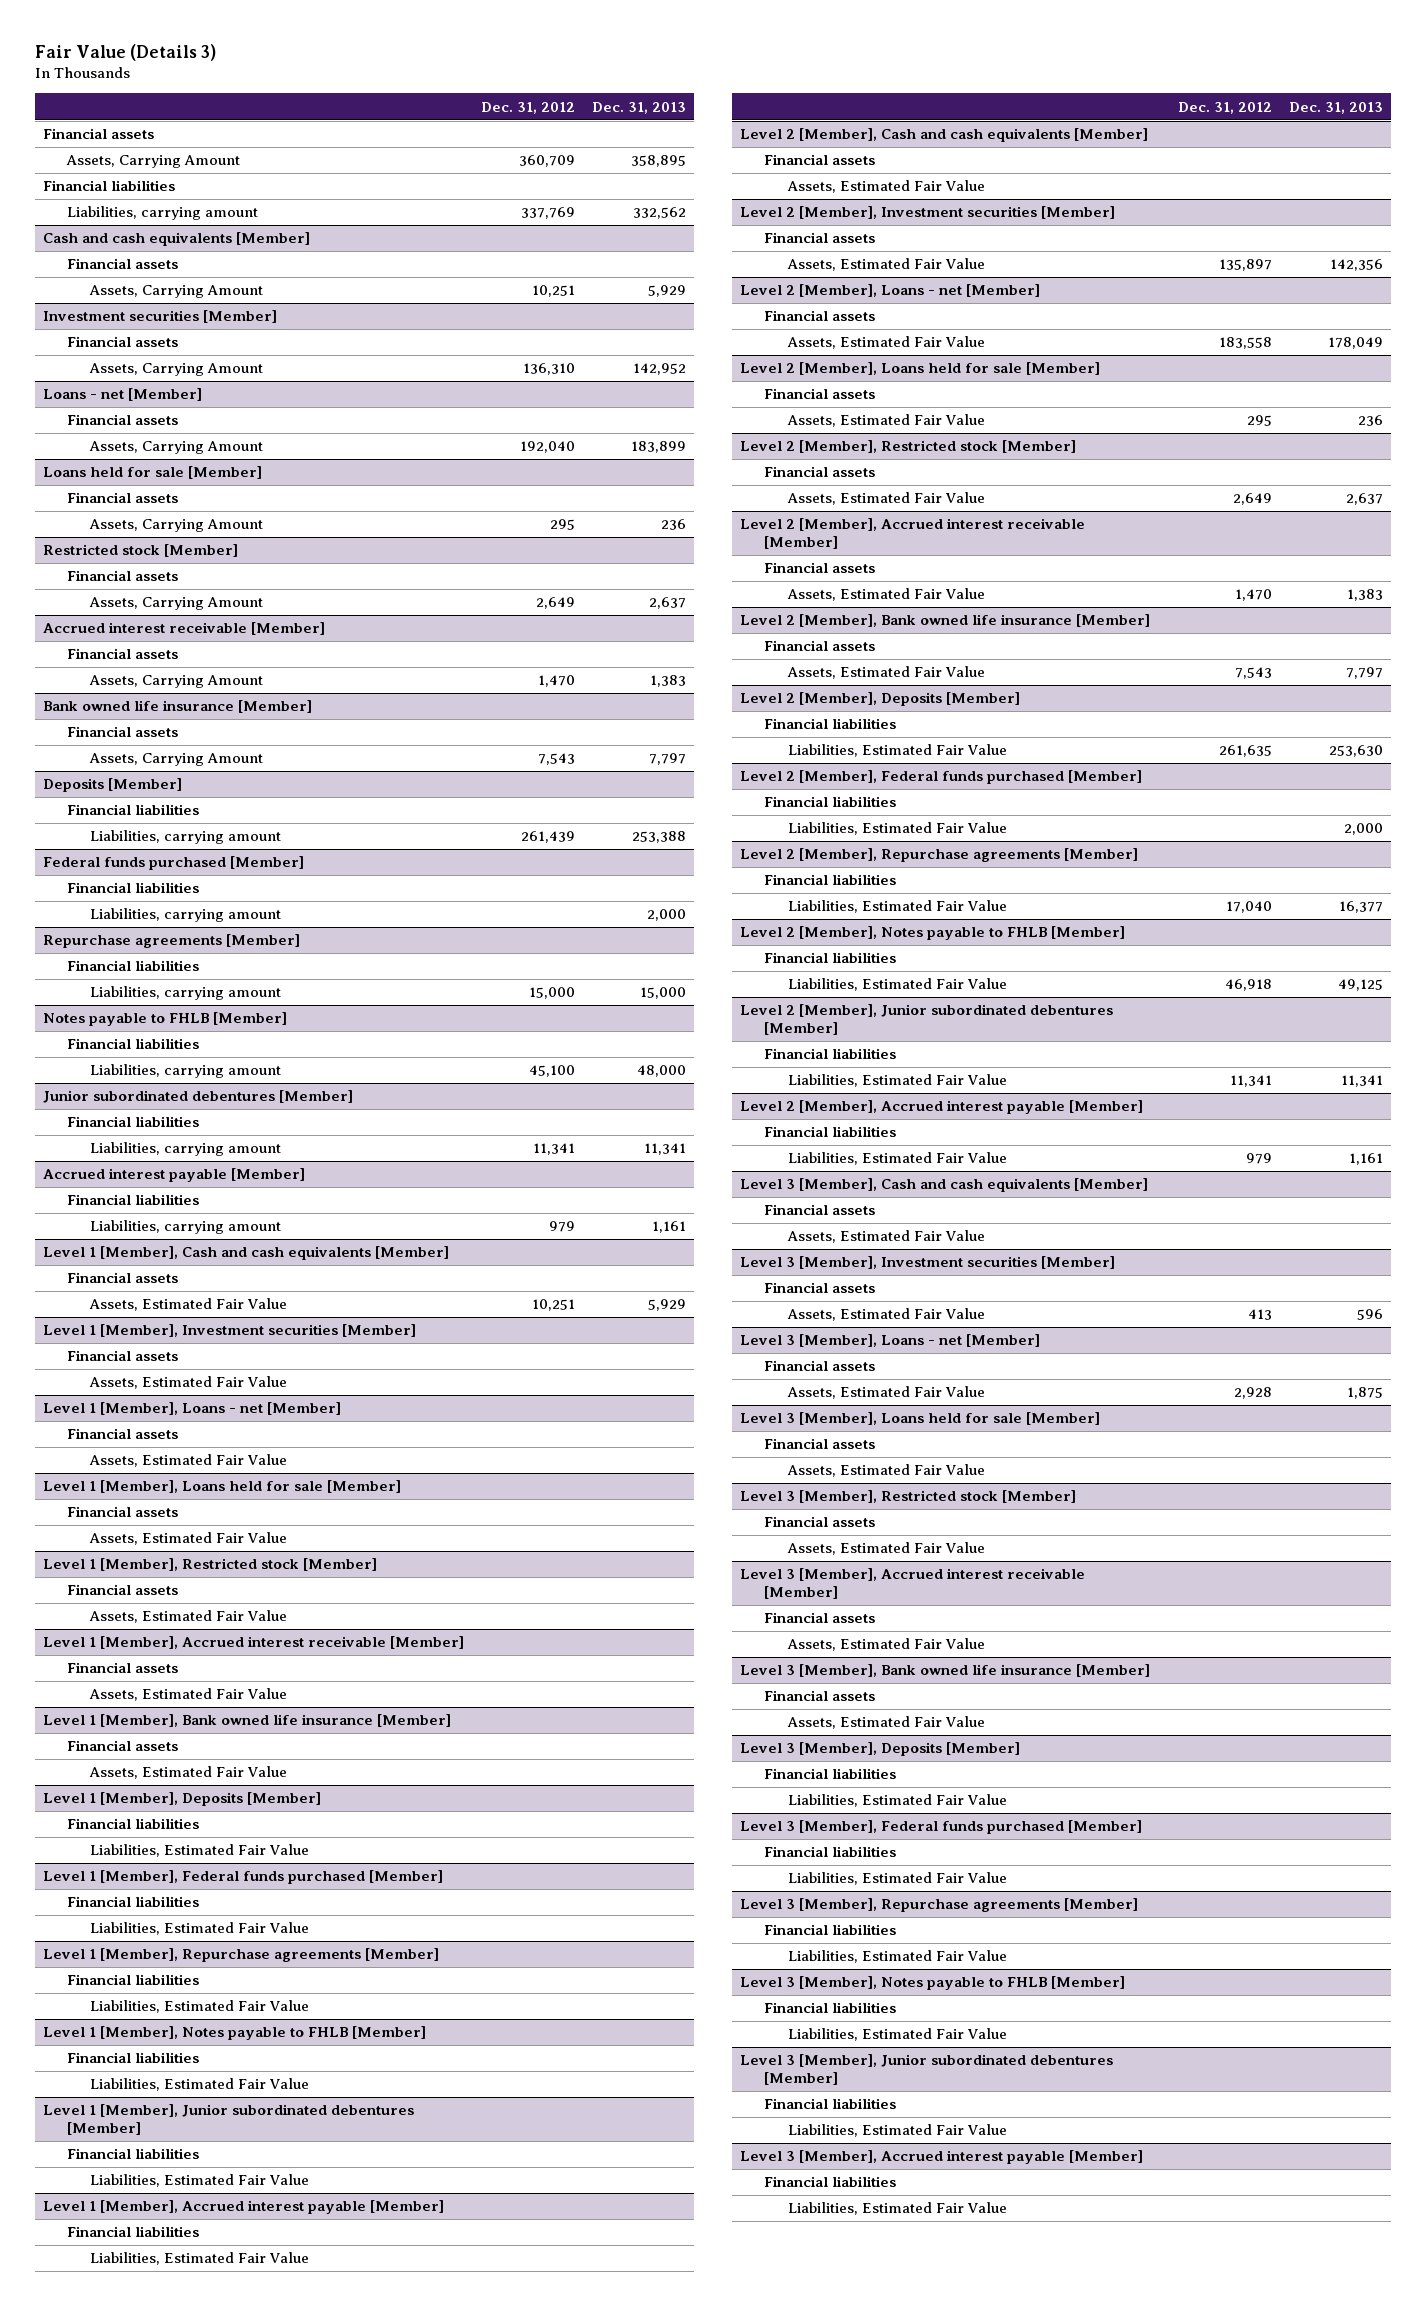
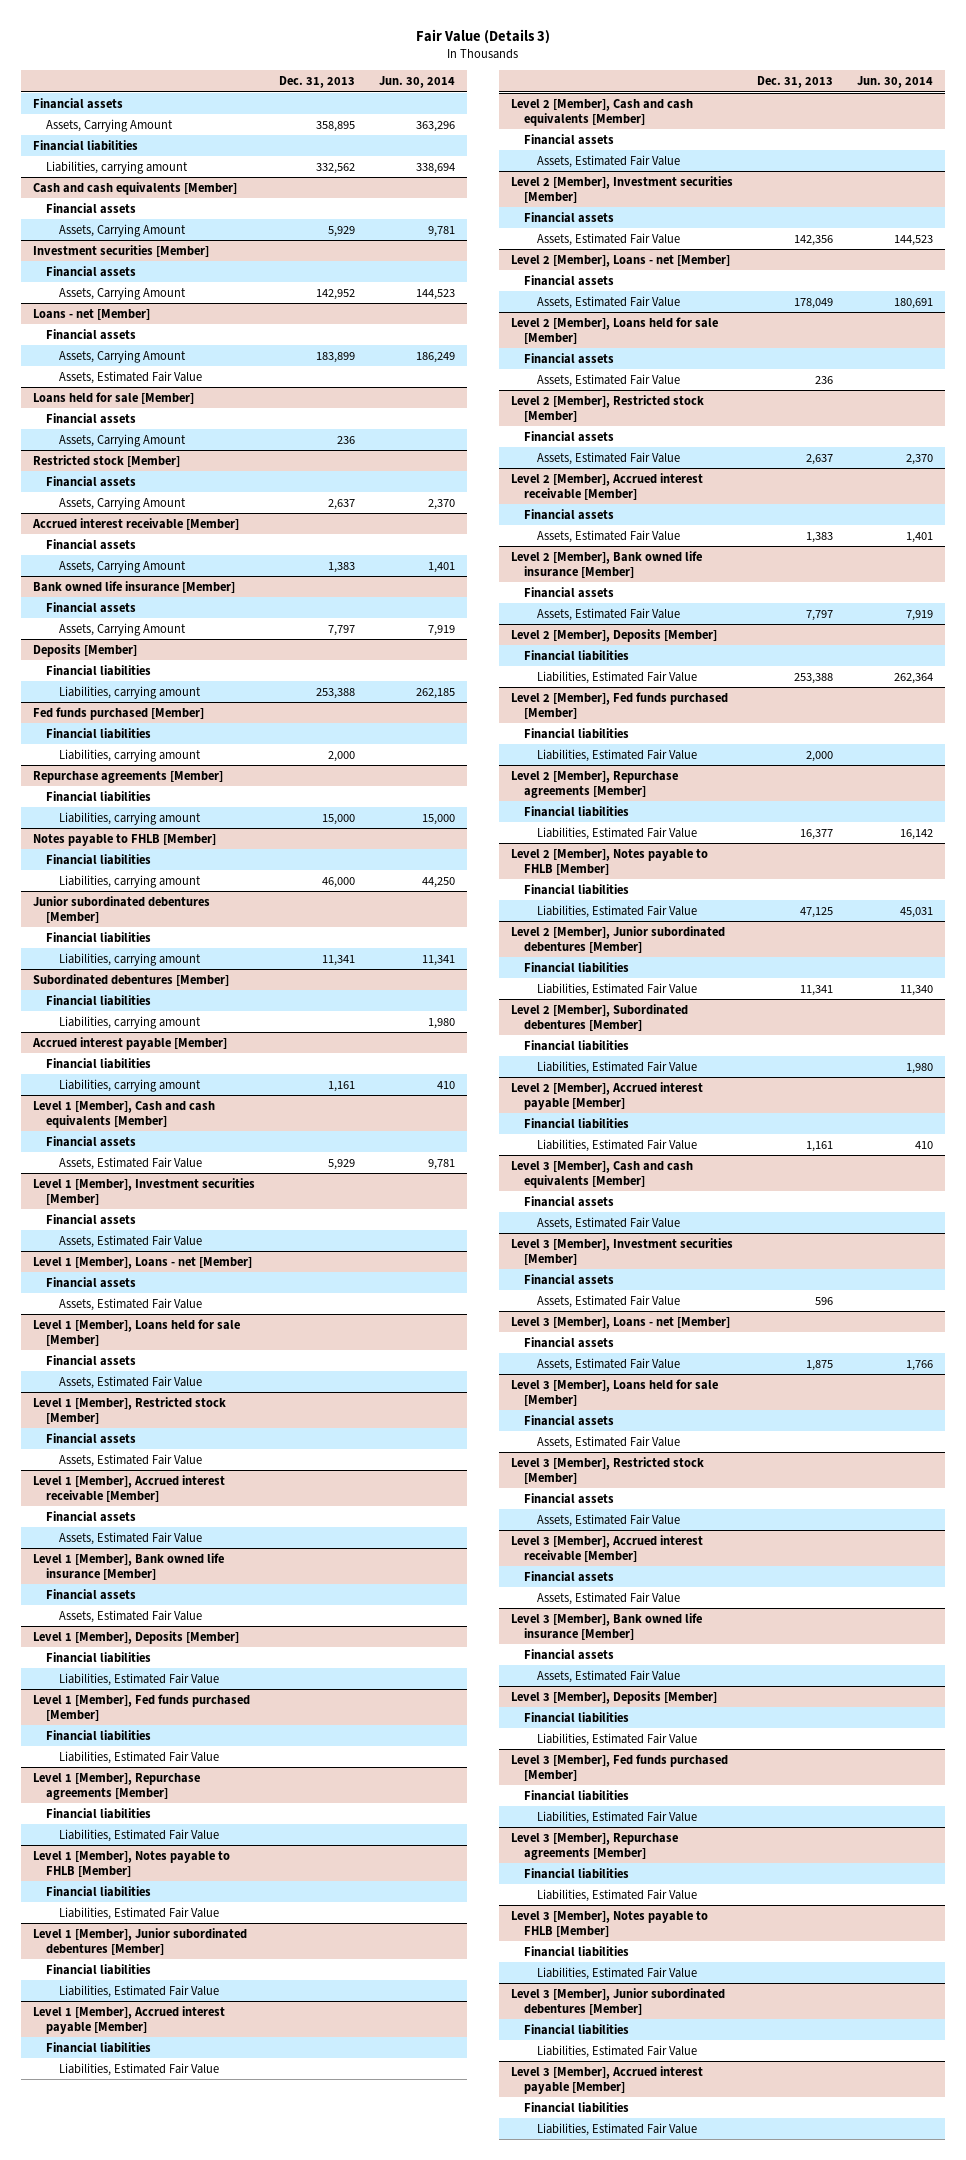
- | Dec. 31, 2012 | Dec. 31, 2013
+ | Dec. 31, 2013 | Jun. 30, 2014
@ Loans - net [Member]
+ Assets, Estimated Fair Value
- Federal funds purchased [Member]
+ Fed funds purchased [Member]
@ Notes payable to FHLB [Member]
- Liabilities, carrying amount | 45,100 | 48,000
+ Liabilities, carrying amount | 46,000 | 44,250
+ Subordinated debentures [Member]
+ Financial liabilities
+ Liabilities, carrying amount | | 1,980
- Level 1 [Member], Federal funds purchased [Member]
+ Level 1 [Member], Fed funds purchased [Member]
@ Level 2 [Member], Deposits [Member]
- Liabilities, Estimated Fair Value | 261,635 | 253,630
- Level 2 [Member], Federal funds purchased [Member]
@ Level 2 [Member], Deposits [Member]
+ Liabilities, Estimated Fair Value | 253,388 | 262,364
+ Level 2 [Member], Fed funds purchased [Member]
@ Level 2 [Member], Notes payable to FHLB [Member]
- Liabilities, Estimated Fair Value | 46,918 | 49,125
+ Liabilities, Estimated Fair Value | 47,125 | 45,031
+ Level 2 [Member], Subordinated debentures [Member]
+ Financial liabilities
+ Liabilities, Estimated Fair Value | | 1,980
- Level 3 [Member], Federal funds purchased [Member]
+ Level 3 [Member], Fed funds purchased [Member]

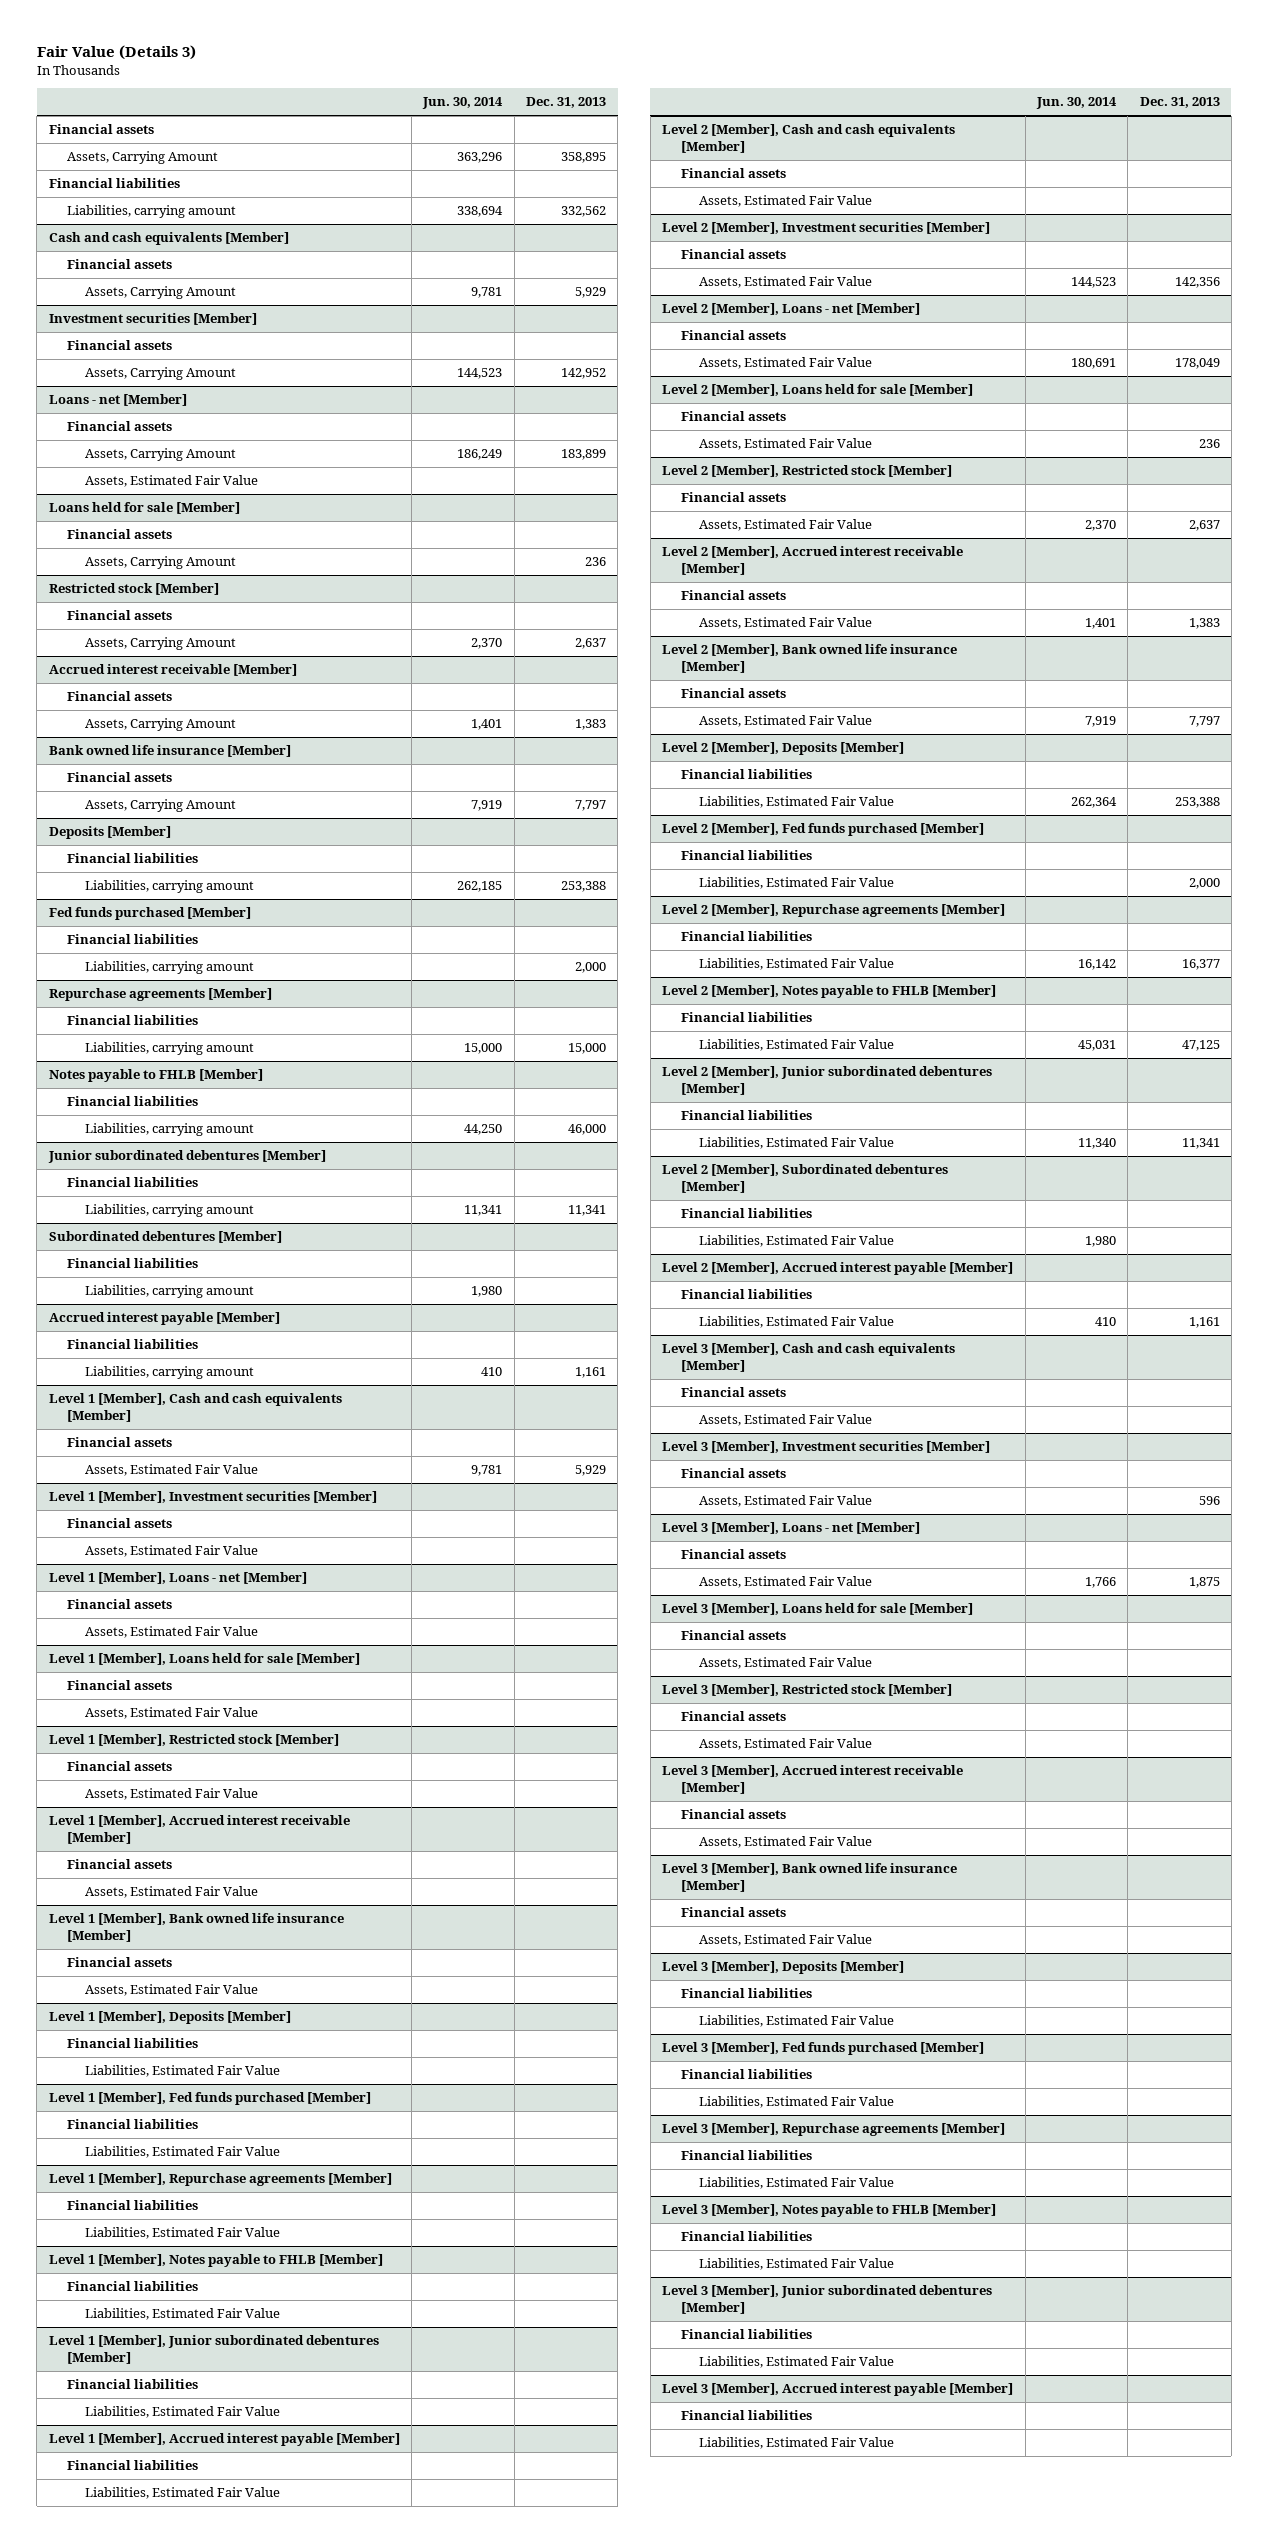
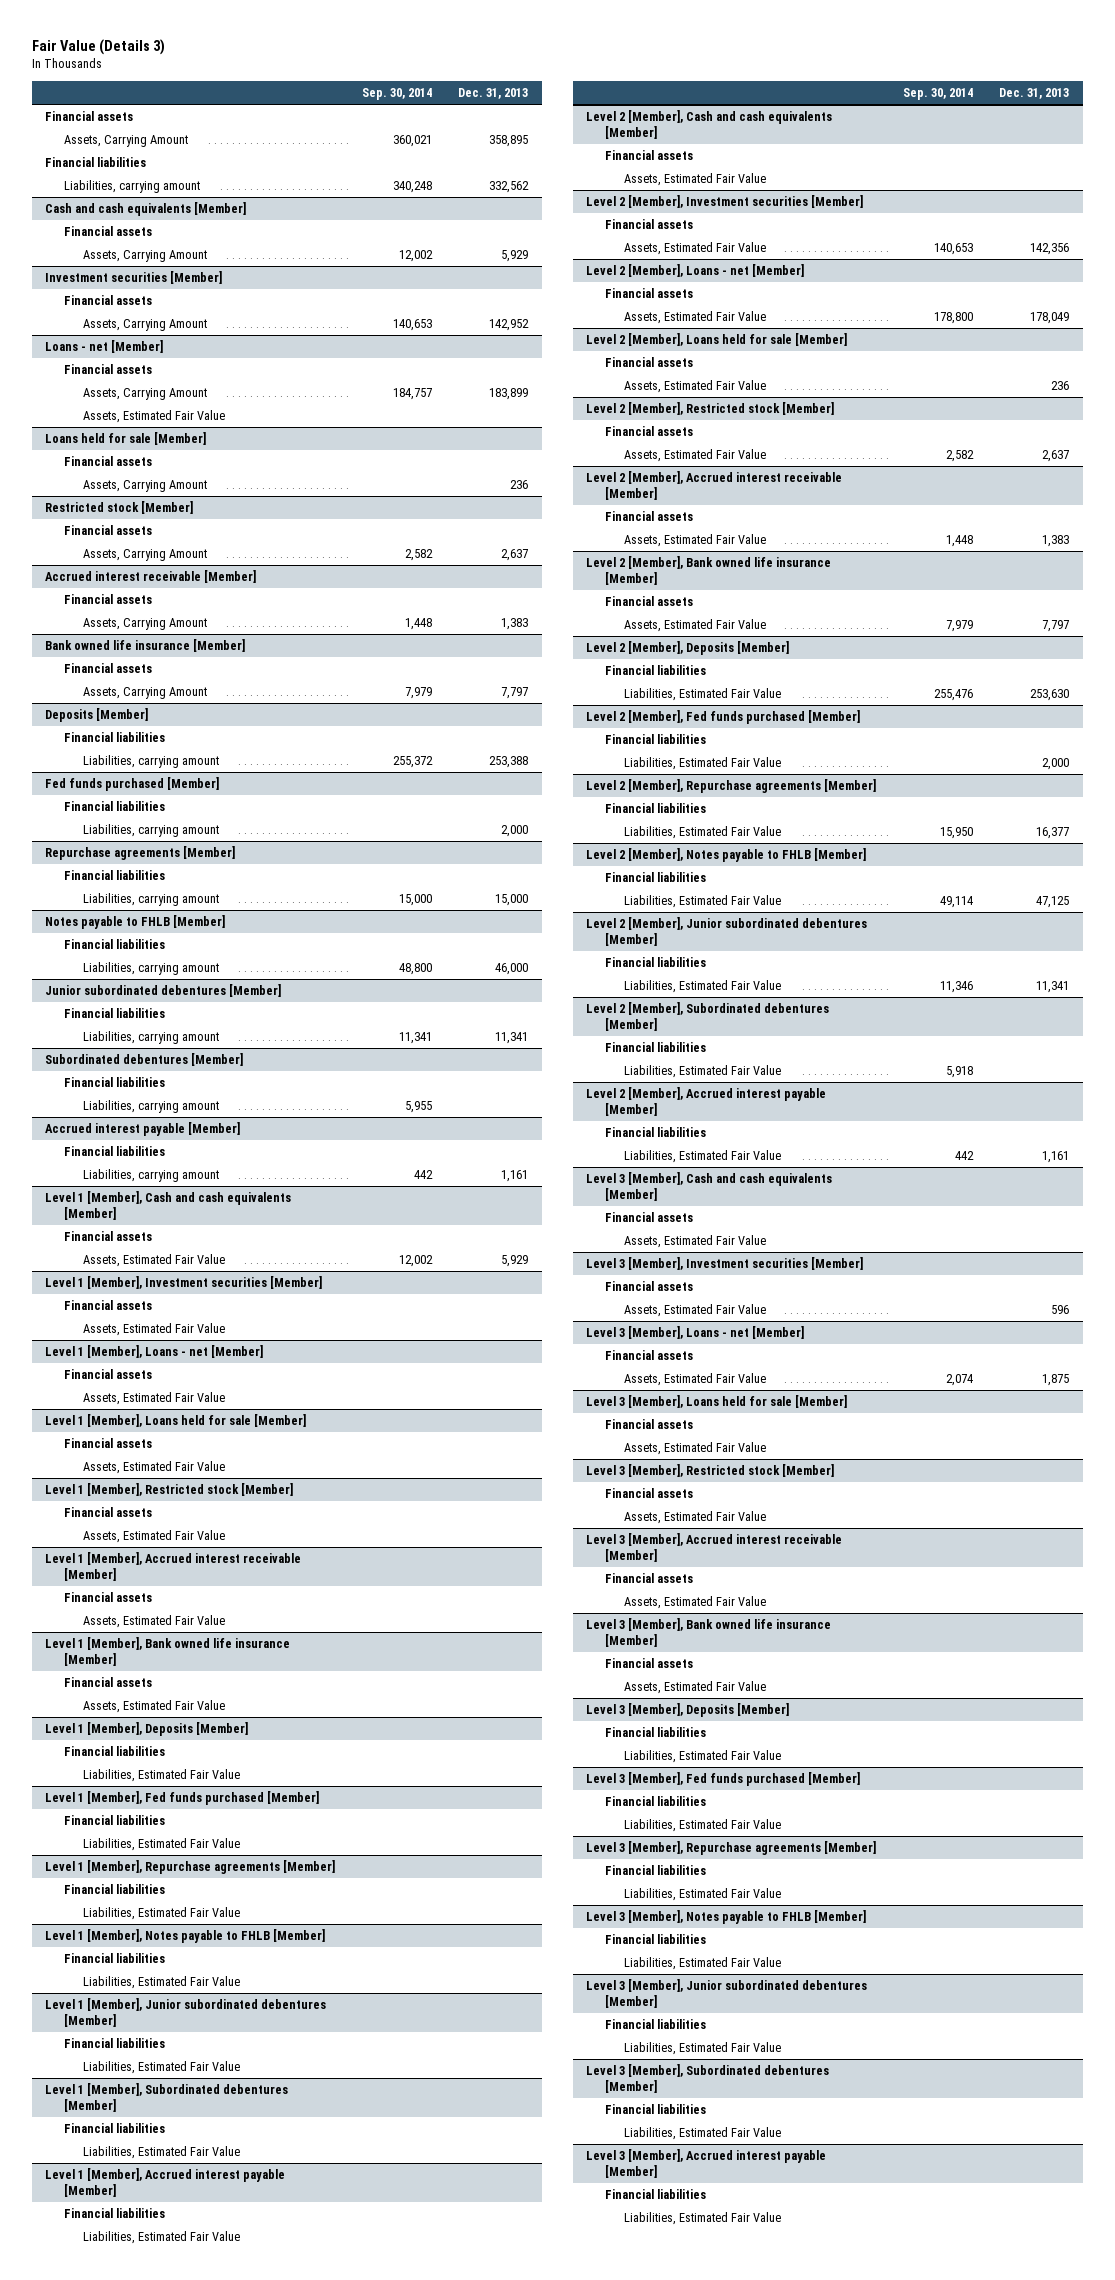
- | Jun. 30, 2014 | Dec. 31, 2013
+ | Sep. 30, 2014 | Dec. 31, 2013
+ Level 1 [Member], Subordinated debentures [Member]
+ Financial liabilities
+ Liabilities, Estimated Fair Value
@ Level 2 [Member], Deposits [Member]
- Liabilities, Estimated Fair Value | 262,364 | 253,388
+ Liabilities, Estimated Fair Value | 255,476 | 253,630
+ Level 3 [Member], Subordinated debentures [Member]
+ Financial liabilities
+ Liabilities, Estimated Fair Value

